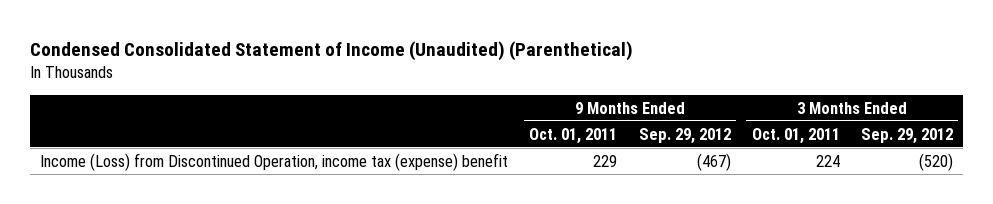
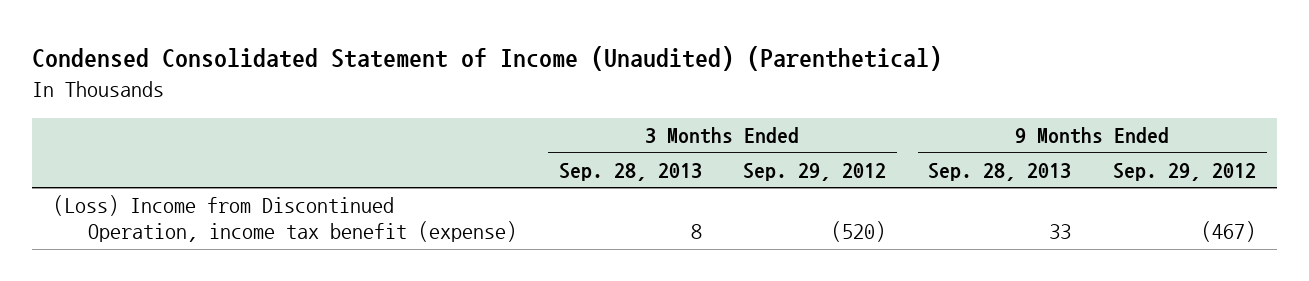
- | 9 Months Ended Oct. 01, 2011 | 9 Months Ended Sep. 29, 2012 | 3 Months Ended Oct. 01, 2011 | 3 Months Ended Sep. 29, 2012
+ | 3 Months Ended Sep. 28, 2013 | 3 Months Ended Sep. 29, 2012 | 9 Months Ended Sep. 28, 2013 | 9 Months Ended Sep. 29, 2012
- Income (Loss) from Discontinued Operation, income tax (expense) benefit | 229 | (467) | 224 | (520)
+ (Loss) Income from Discontinued Operation, income tax benefit (expense) | 8 | (520) | 33 | (467)

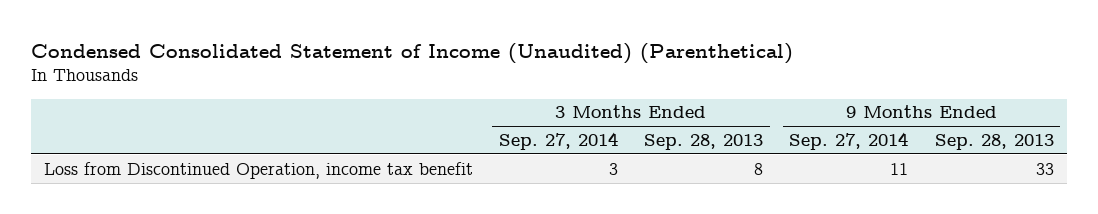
- | 3 Months Ended Sep. 28, 2013 | 3 Months Ended Sep. 29, 2012 | 9 Months Ended Sep. 28, 2013 | 9 Months Ended Sep. 29, 2012
+ | 3 Months Ended Sep. 27, 2014 | 3 Months Ended Sep. 28, 2013 | 9 Months Ended Sep. 27, 2014 | 9 Months Ended Sep. 28, 2013
- (Loss) Income from Discontinued Operation, income tax benefit (expense) | 8 | (520) | 33 | (467)
+ Loss from Discontinued Operation, income tax benefit | 3 | 8 | 11 | 33

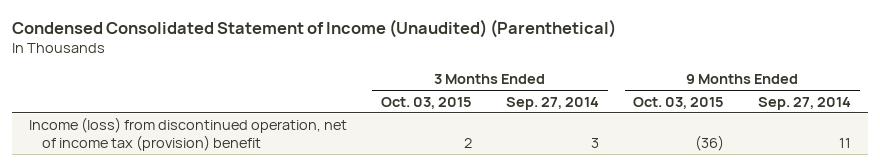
- | 3 Months Ended Sep. 27, 2014 | 3 Months Ended Sep. 28, 2013 | 9 Months Ended Sep. 27, 2014 | 9 Months Ended Sep. 28, 2013
+ | 3 Months Ended Oct. 03, 2015 | 3 Months Ended Sep. 27, 2014 | 9 Months Ended Oct. 03, 2015 | 9 Months Ended Sep. 27, 2014
- Loss from Discontinued Operation, income tax benefit | 3 | 8 | 11 | 33
+ Income (loss) from discontinued operation, net of income tax (provision) benefit | 2 | 3 | (36) | 11

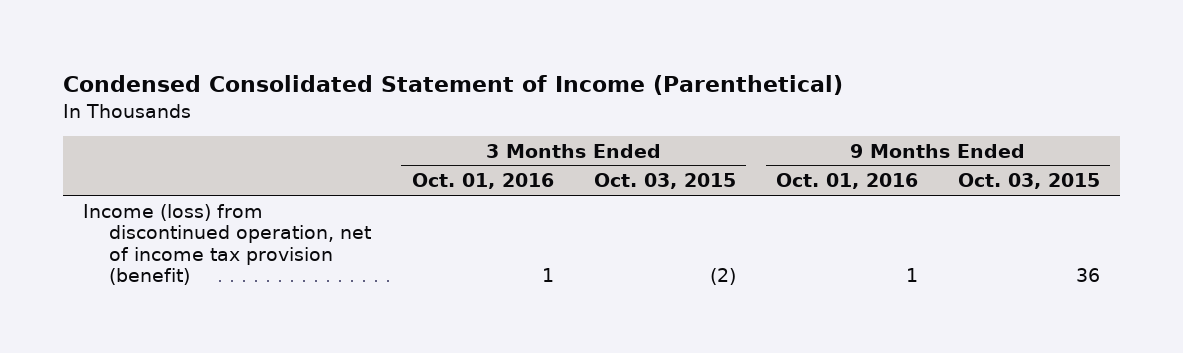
- Condensed Consolidated Statement of Income (Unaudited) (Parenthetical)
+ Condensed Consolidated Statement of Income (Parenthetical)
- | 3 Months Ended Oct. 03, 2015 | 3 Months Ended Sep. 27, 2014 | 9 Months Ended Oct. 03, 2015 | 9 Months Ended Sep. 27, 2014
+ | 3 Months Ended Oct. 01, 2016 | 3 Months Ended Oct. 03, 2015 | 9 Months Ended Oct. 01, 2016 | 9 Months Ended Oct. 03, 2015
- Income (loss) from discontinued operation, net of income tax (provision) benefit | 2 | 3 | (36) | 11
+ Income (loss) from discontinued operation, net of income tax provision (benefit) | 1 | (2) | 1 | 36

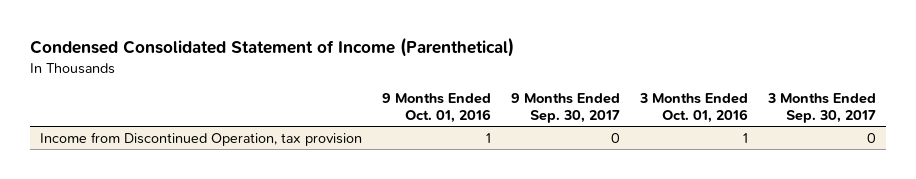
- | 3 Months Ended Oct. 01, 2016 | 3 Months Ended Oct. 03, 2015 | 9 Months Ended Oct. 01, 2016 | 9 Months Ended Oct. 03, 2015
+ | 9 Months Ended Oct. 01, 2016 | 9 Months Ended Sep. 30, 2017 | 3 Months Ended Oct. 01, 2016 | 3 Months Ended Sep. 30, 2017
- Income (loss) from discontinued operation, net of income tax provision (benefit) | 1 | (2) | 1 | 36
+ Income from Discontinued Operation, tax provision | 1 | 0 | 1 | 0

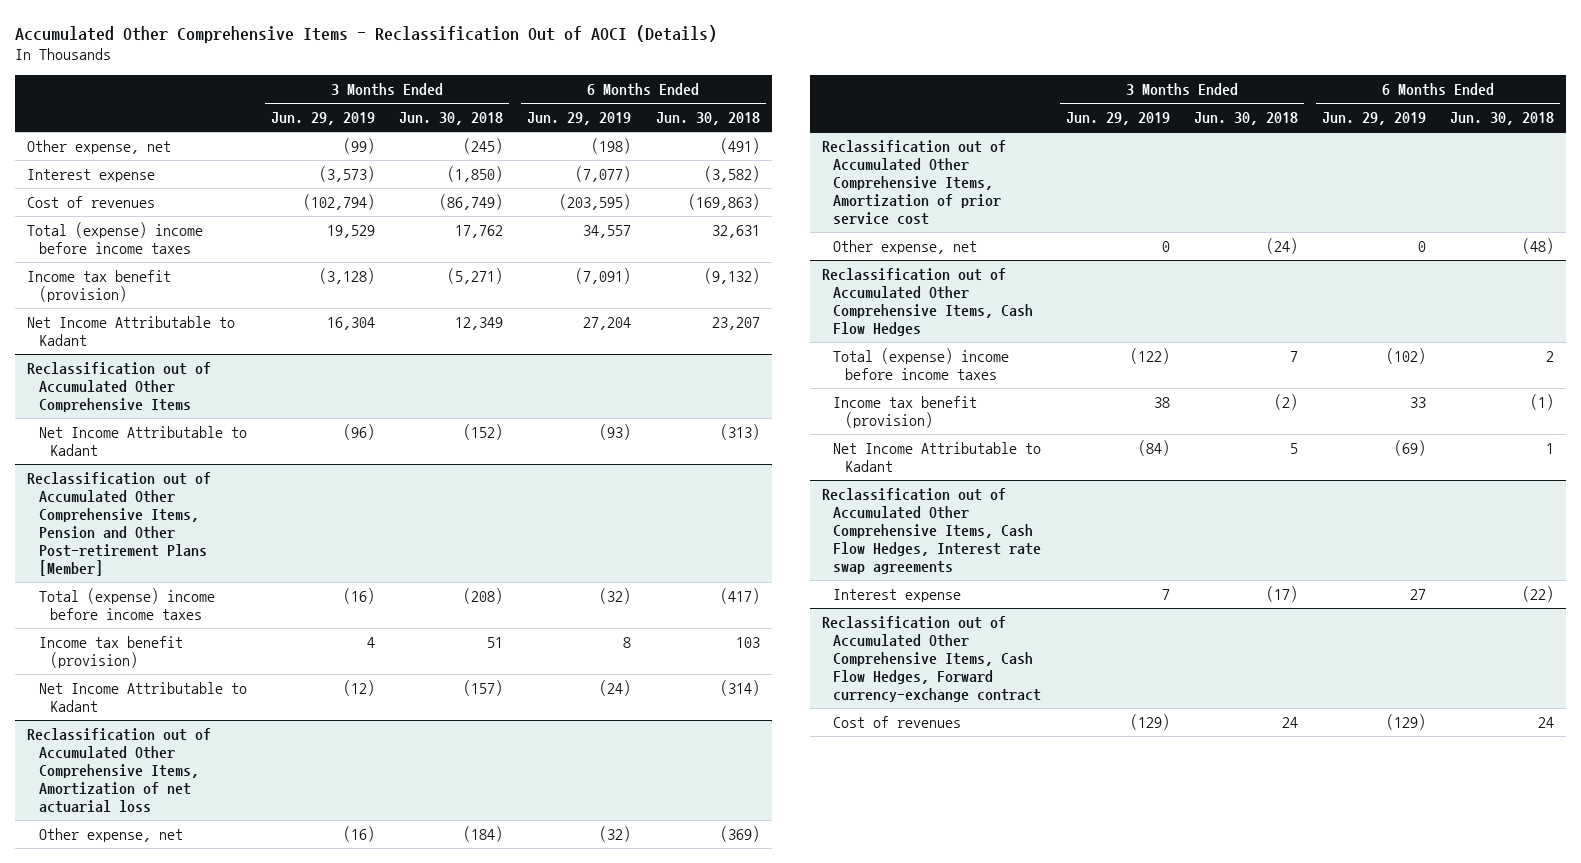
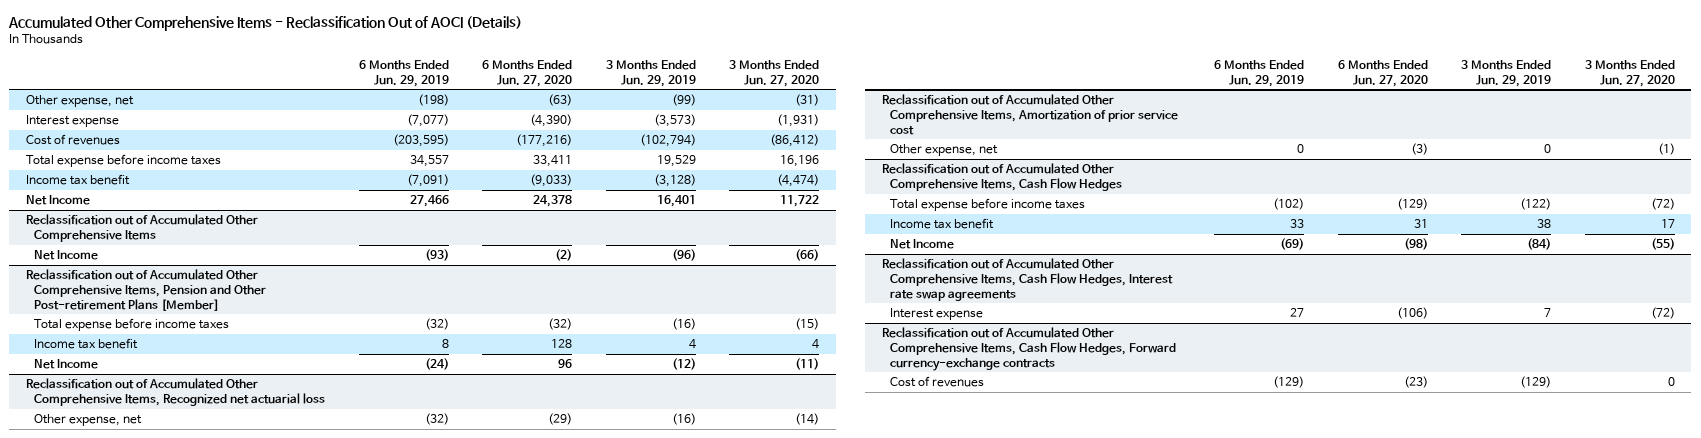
- | 3 Months Ended Jun. 29, 2019 | 3 Months Ended Jun. 30, 2018 | 6 Months Ended Jun. 29, 2019 | 6 Months Ended Jun. 30, 2018
+ | 6 Months Ended Jun. 29, 2019 | 6 Months Ended Jun. 27, 2020 | 3 Months Ended Jun. 29, 2019 | 3 Months Ended Jun. 27, 2020
- Total (expense) income before income taxes | 19,529 | 17,762 | 34,557 | 32,631
- Income tax benefit (provision) | (3,128) | (5,271) | (7,091) | (9,132)
- Net Income Attributable to Kadant | 16,304 | 12,349 | 27,204 | 23,207
+ Total expense before income taxes | 34,557 | 33,411 | 19,529 | 16,196
+ Income tax benefit | (7,091) | (9,033) | (3,128) | (4,474)
+ Net Income | 27,466 | 24,378 | 16,401 | 11,722
@ Reclassification out of Accumulated Other Comprehensive Items
- Net Income Attributable to Kadant | (96) | (152) | (93) | (313)
+ Net Income | (93) | (2) | (96) | (66)
@ Reclassification out of Accumulated Other Comprehensive Items, Pension and Other Post-retirement Plans [Member]
- Total (expense) income before income taxes | (16) | (208) | (32) | (417)
- Income tax benefit (provision) | 4 | 51 | 8 | 103
- Net Income Attributable to Kadant | (12) | (157) | (24) | (314)
- Reclassification out of Accumulated Other Comprehensive Items, Amortization of net actuarial loss
@ Reclassification out of Accumulated Other Comprehensive Items, Pension and Other Post-retirement Plans [Member]
+ Total expense before income taxes | (32) | (32) | (16) | (15)
+ Income tax benefit | 8 | 128 | 4 | 4
+ Net Income | (24) | 96 | (12) | (11)
+ Reclassification out of Accumulated Other Comprehensive Items, Recognized net actuarial loss
@ Reclassification out of Accumulated Other Comprehensive Items, Cash Flow Hedges
- Total (expense) income before income taxes | (122) | 7 | (102) | 2
- Income tax benefit (provision) | 38 | (2) | 33 | (1)
- Net Income Attributable to Kadant | (84) | 5 | (69) | 1
+ Total expense before income taxes | (102) | (129) | (122) | (72)
+ Income tax benefit | 33 | 31 | 38 | 17
+ Net Income | (69) | (98) | (84) | (55)
- Reclassification out of Accumulated Other Comprehensive Items, Cash Flow Hedges, Forward currency-exchange contract
+ Reclassification out of Accumulated Other Comprehensive Items, Cash Flow Hedges, Forward currency-exchange contracts

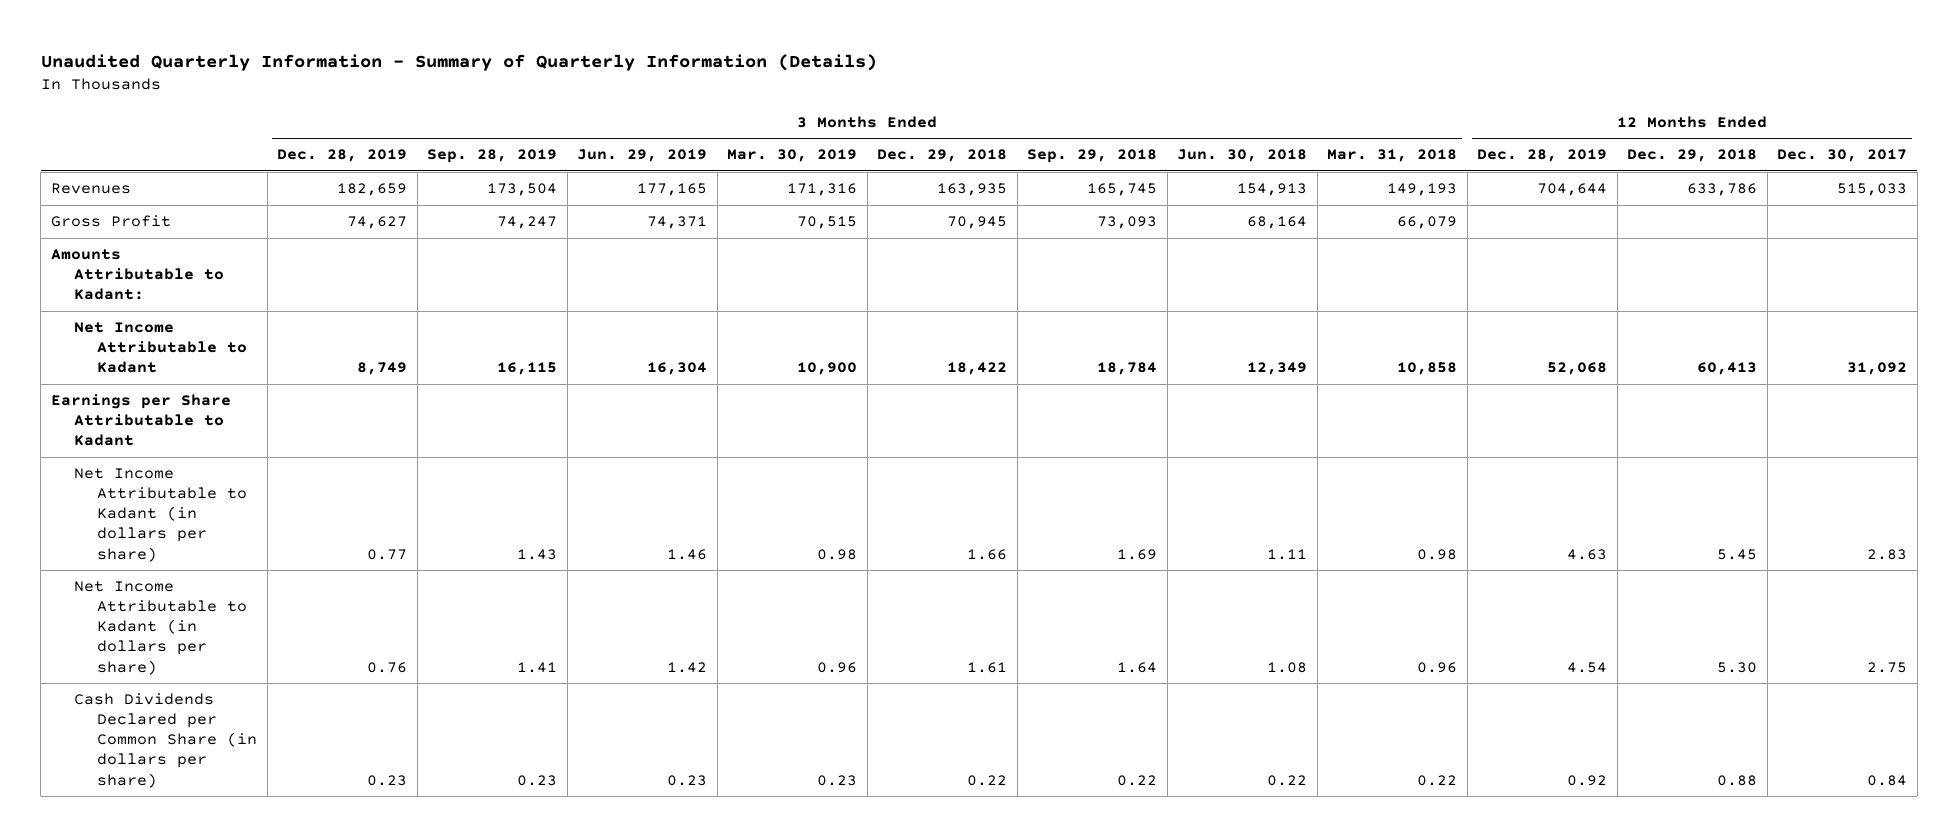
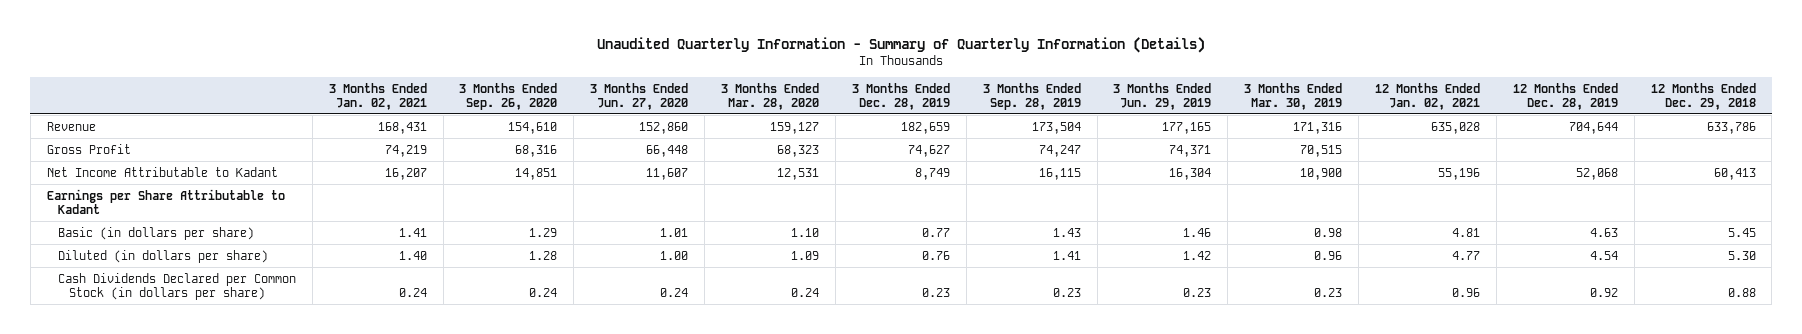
- | 3 Months Ended Dec. 28, 2019 | 3 Months Ended Sep. 28, 2019 | 3 Months Ended Jun. 29, 2019 | 3 Months Ended Mar. 30, 2019 | 3 Months Ended Dec. 29, 2018 | 3 Months Ended Sep. 29, 2018 | 3 Months Ended Jun. 30, 2018 | 3 Months Ended Mar. 31, 2018 | 12 Months Ended Dec. 28, 2019 | 12 Months Ended Dec. 29, 2018 | 12 Months Ended Dec. 30, 2017
+ | 3 Months Ended Jan. 02, 2021 | 3 Months Ended Sep. 26, 2020 | 3 Months Ended Jun. 27, 2020 | 3 Months Ended Mar. 28, 2020 | 3 Months Ended Dec. 28, 2019 | 3 Months Ended Sep. 28, 2019 | 3 Months Ended Jun. 29, 2019 | 3 Months Ended Mar. 30, 2019 | 12 Months Ended Jan. 02, 2021 | 12 Months Ended Dec. 28, 2019 | 12 Months Ended Dec. 29, 2018
- Revenues | 182,659 | 173,504 | 177,165 | 171,316 | 163,935 | 165,745 | 154,913 | 149,193 | 704,644 | 633,786 | 515,033
+ Revenue | 168,431 | 154,610 | 152,860 | 159,127 | 182,659 | 173,504 | 177,165 | 171,316 | 635,028 | 704,644 | 633,786
- Amounts Attributable to Kadant:
- Net Income Attributable to Kadant (in dollars per share) | 0.77 | 1.43 | 1.46 | 0.98 | 1.66 | 1.69 | 1.11 | 0.98 | 4.63 | 5.45 | 2.83
- Net Income Attributable to Kadant (in dollars per share) | 0.76 | 1.41 | 1.42 | 0.96 | 1.61 | 1.64 | 1.08 | 0.96 | 4.54 | 5.30 | 2.75
- Cash Dividends Declared per Common Share (in dollars per share) | 0.23 | 0.23 | 0.23 | 0.23 | 0.22 | 0.22 | 0.22 | 0.22 | 0.92 | 0.88 | 0.84
+ Basic (in dollars per share) | 1.41 | 1.29 | 1.01 | 1.10 | 0.77 | 1.43 | 1.46 | 0.98 | 4.81 | 4.63 | 5.45
+ Diluted (in dollars per share) | 1.40 | 1.28 | 1.00 | 1.09 | 0.76 | 1.41 | 1.42 | 0.96 | 4.77 | 4.54 | 5.30
+ Cash Dividends Declared per Common Stock (in dollars per share) | 0.24 | 0.24 | 0.24 | 0.24 | 0.23 | 0.23 | 0.23 | 0.23 | 0.96 | 0.92 | 0.88

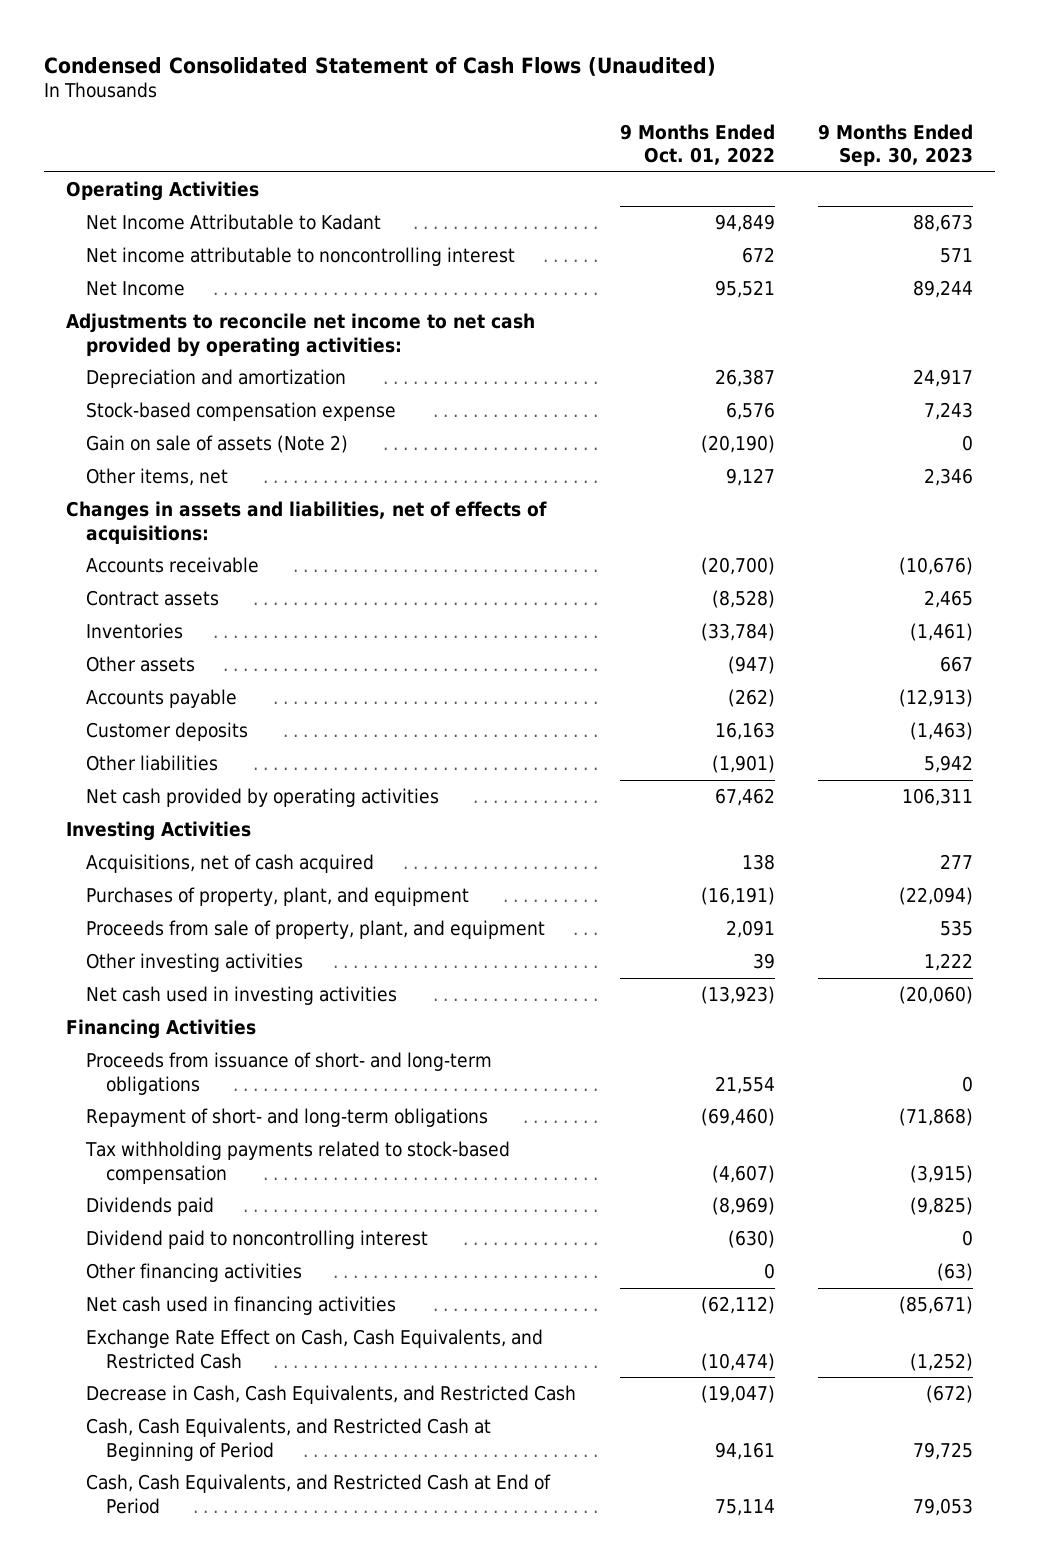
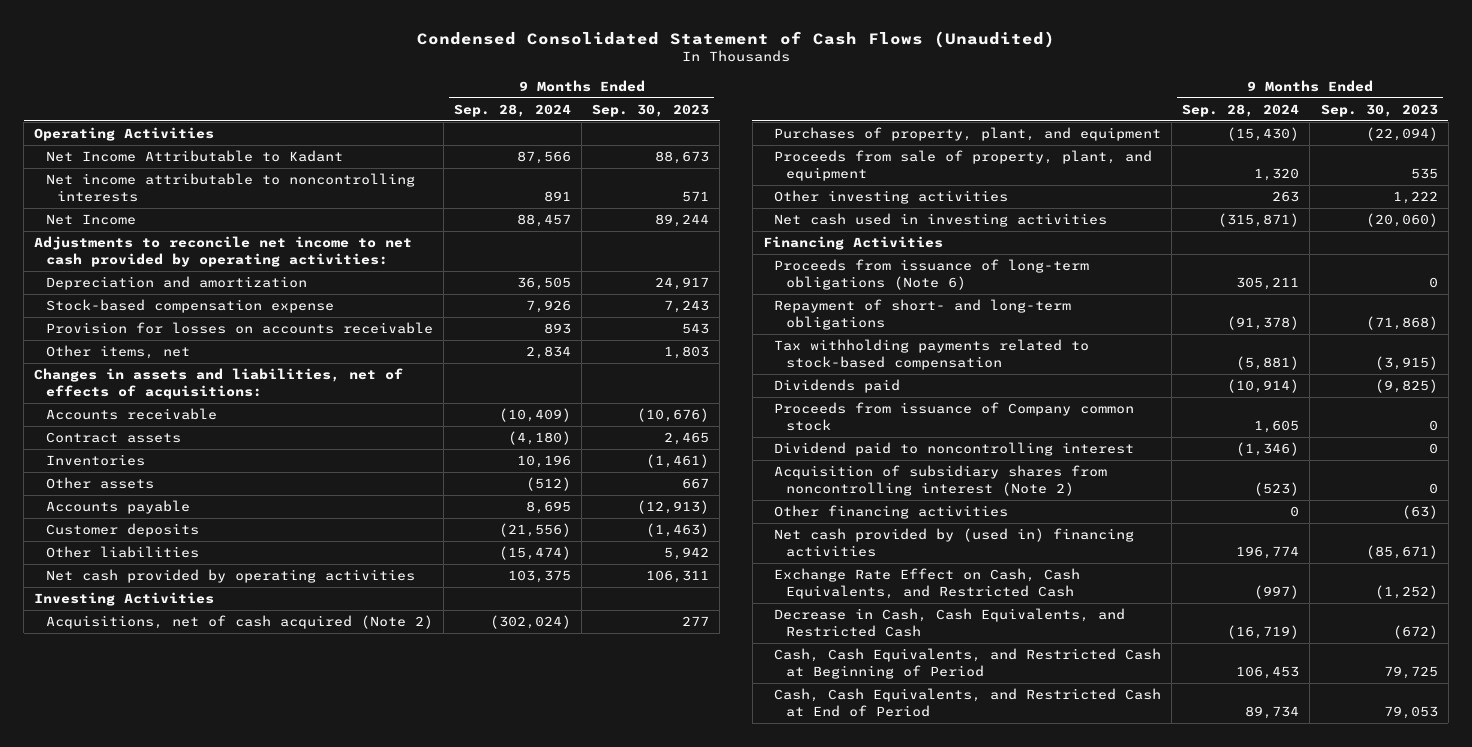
- | 9 Months Ended Oct. 01, 2022 | 9 Months Ended Sep. 30, 2023
+ | 9 Months Ended Sep. 28, 2024 | 9 Months Ended Sep. 30, 2023
- Net income attributable to noncontrolling interest | 672 | 571
+ Net income attributable to noncontrolling interests | 891 | 571
- Gain on sale of assets (Note 2) | (20,190) | 0
- Other items, net | 9,127 | 2,346
+ Provision for losses on accounts receivable | 893 | 543
+ Other items, net | 2,834 | 1,803
- Acquisitions, net of cash acquired | 138 | 277
+ Acquisitions, net of cash acquired (Note 2) | (302,024) | 277
- Proceeds from issuance of short- and long-term obligations | 21,554 | 0
+ Proceeds from issuance of long-term obligations (Note 6) | 305,211 | 0
+ Proceeds from issuance of Company common stock | 1,605 | 0
+ Acquisition of subsidiary shares from noncontrolling interest (Note 2) | (523) | 0
- Net cash used in financing activities | (62,112) | (85,671)
+ Net cash provided by (used in) financing activities | 196,774 | (85,671)

